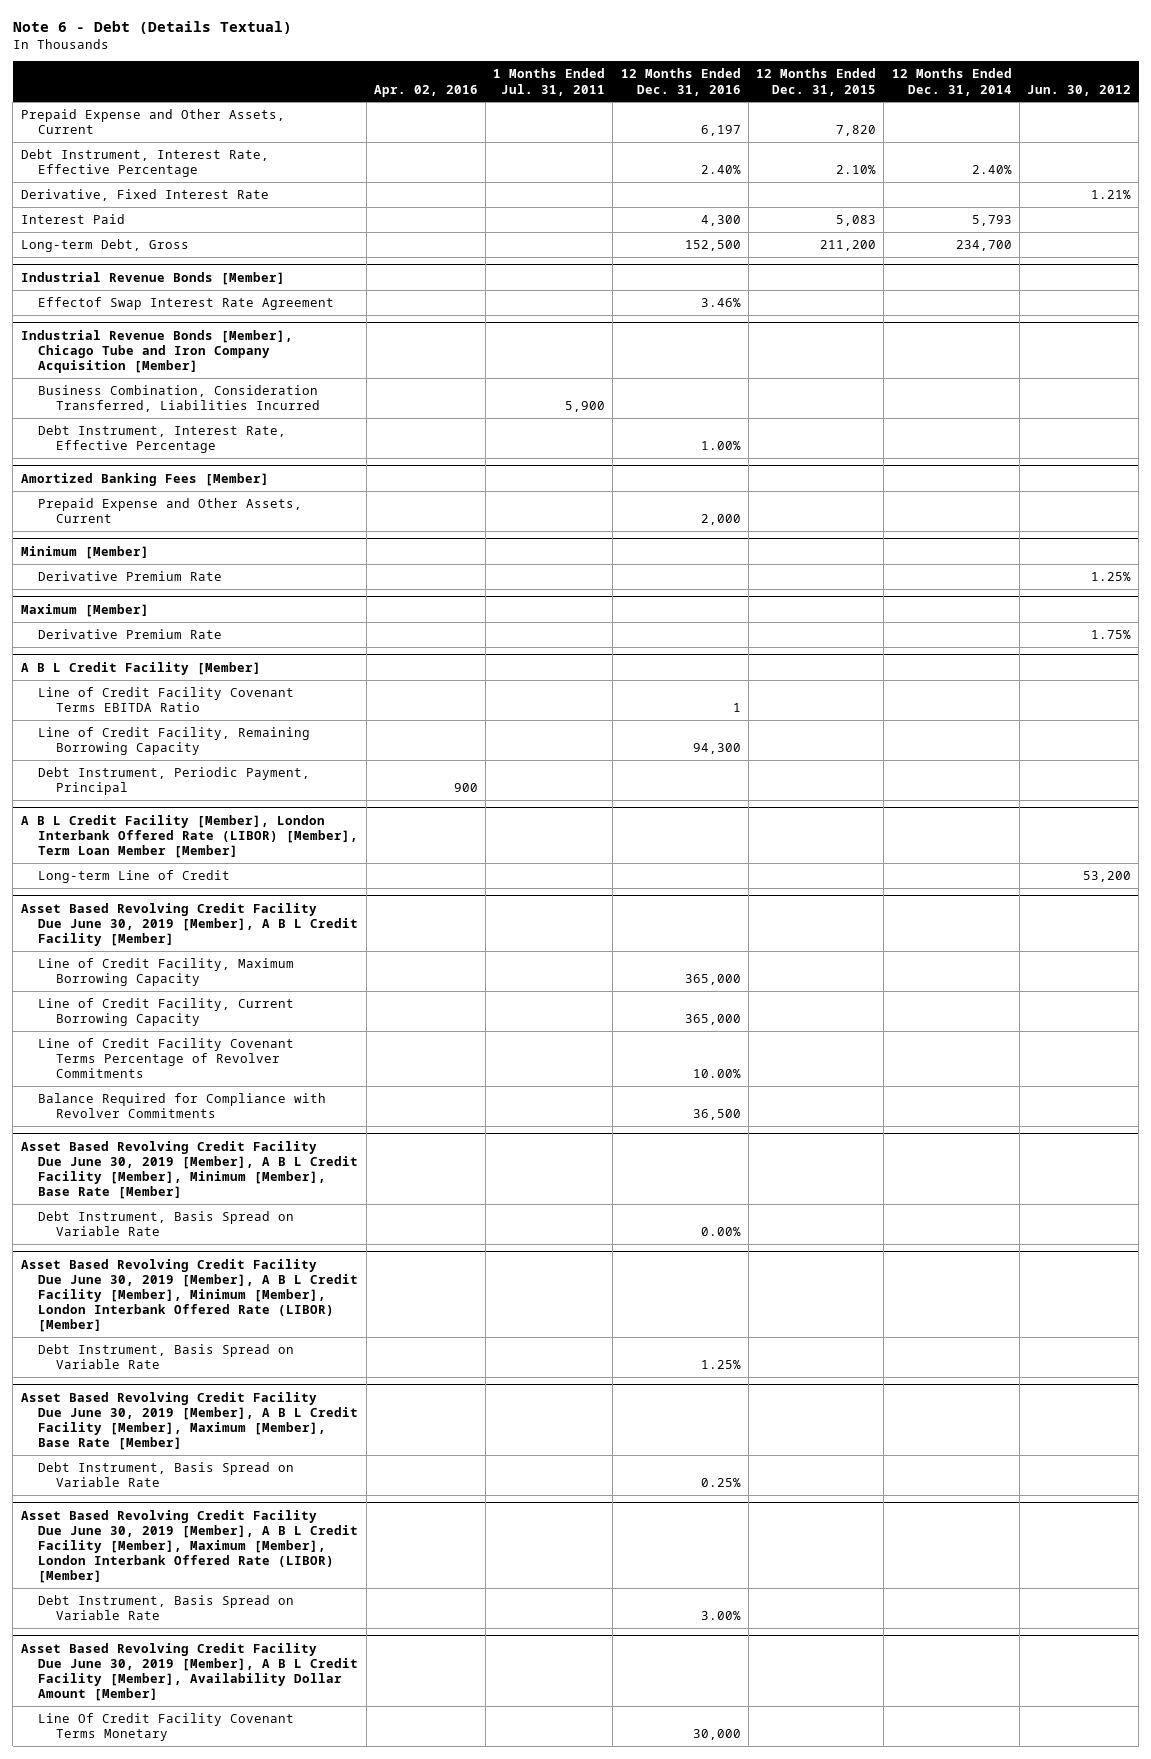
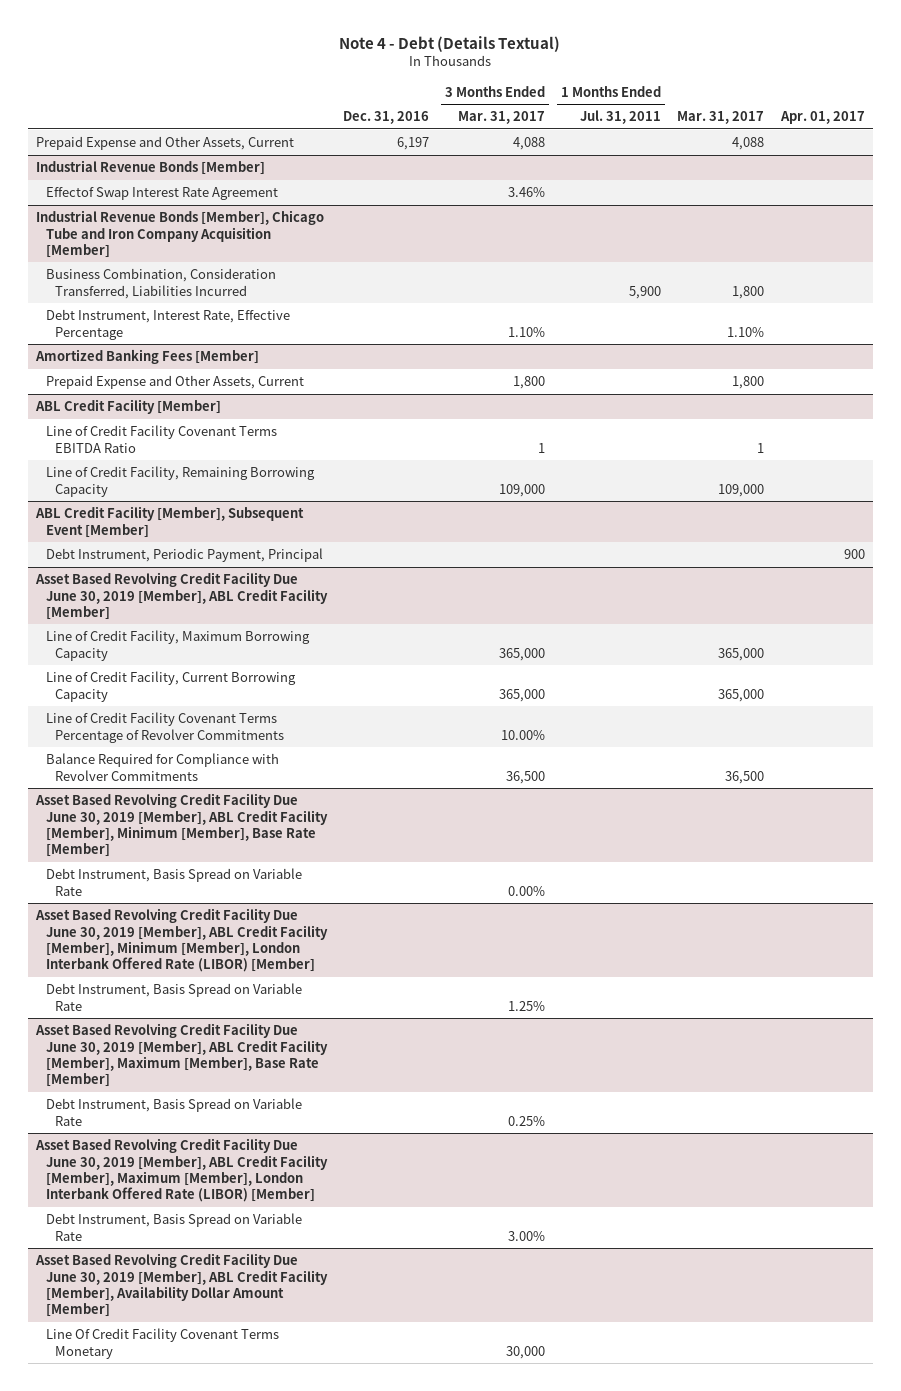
- Note 6 - Debt (Details Textual)
+ Note 4 - Debt (Details Textual)
- | Apr. 02, 2016 | 1 Months Ended Jul. 31, 2011 | 12 Months Ended Dec. 31, 2016 | 12 Months Ended Dec. 31, 2015 | 12 Months Ended Dec. 31, 2014 | Jun. 30, 2012
+ | Dec. 31, 2016 | 3 Months Ended Mar. 31, 2017 | 1 Months Ended Jul. 31, 2011 | Mar. 31, 2017 | Apr. 01, 2017
- Debt Instrument, Interest Rate, Effective Percentage | | | 2.40% | 2.10% | 2.40% |
- Derivative, Fixed Interest Rate | | | | | | 1.21%
- Interest Paid | | | 4,300 | 5,083 | 5,793 |
- Long-term Debt, Gross | | | 152,500 | 211,200 | 234,700 |
- Minimum [Member]
- Derivative Premium Rate | | | | | | 1.25%
- Maximum [Member]
- Derivative Premium Rate | | | | | | 1.75%
- A B L Credit Facility [Member]
+ ABL Credit Facility [Member]
- Debt Instrument, Periodic Payment, Principal | 900 | | | | |
- A B L Credit Facility [Member], London Interbank Offered Rate (LIBOR) [Member], Term Loan Member [Member]
- Long-term Line of Credit | | | | | | 53,200
- Asset Based Revolving Credit Facility Due June 30, 2019 [Member], A B L Credit Facility [Member]
+ ABL Credit Facility [Member], Subsequent Event [Member]
+ Debt Instrument, Periodic Payment, Principal | | | | | 900
+ Asset Based Revolving Credit Facility Due June 30, 2019 [Member], ABL Credit Facility [Member]
- Asset Based Revolving Credit Facility Due June 30, 2019 [Member], A B L Credit Facility [Member], Minimum [Member], Base Rate [Member]
+ Asset Based Revolving Credit Facility Due June 30, 2019 [Member], ABL Credit Facility [Member], Minimum [Member], Base Rate [Member]
- Asset Based Revolving Credit Facility Due June 30, 2019 [Member], A B L Credit Facility [Member], Minimum [Member], London Interbank Offered Rate (LIBOR) [Member]
+ Asset Based Revolving Credit Facility Due June 30, 2019 [Member], ABL Credit Facility [Member], Minimum [Member], London Interbank Offered Rate (LIBOR) [Member]
- Asset Based Revolving Credit Facility Due June 30, 2019 [Member], A B L Credit Facility [Member], Maximum [Member], Base Rate [Member]
+ Asset Based Revolving Credit Facility Due June 30, 2019 [Member], ABL Credit Facility [Member], Maximum [Member], Base Rate [Member]
- Asset Based Revolving Credit Facility Due June 30, 2019 [Member], A B L Credit Facility [Member], Maximum [Member], London Interbank Offered Rate (LIBOR) [Member]
+ Asset Based Revolving Credit Facility Due June 30, 2019 [Member], ABL Credit Facility [Member], Maximum [Member], London Interbank Offered Rate (LIBOR) [Member]
- Asset Based Revolving Credit Facility Due June 30, 2019 [Member], A B L Credit Facility [Member], Availability Dollar Amount [Member]
+ Asset Based Revolving Credit Facility Due June 30, 2019 [Member], ABL Credit Facility [Member], Availability Dollar Amount [Member]

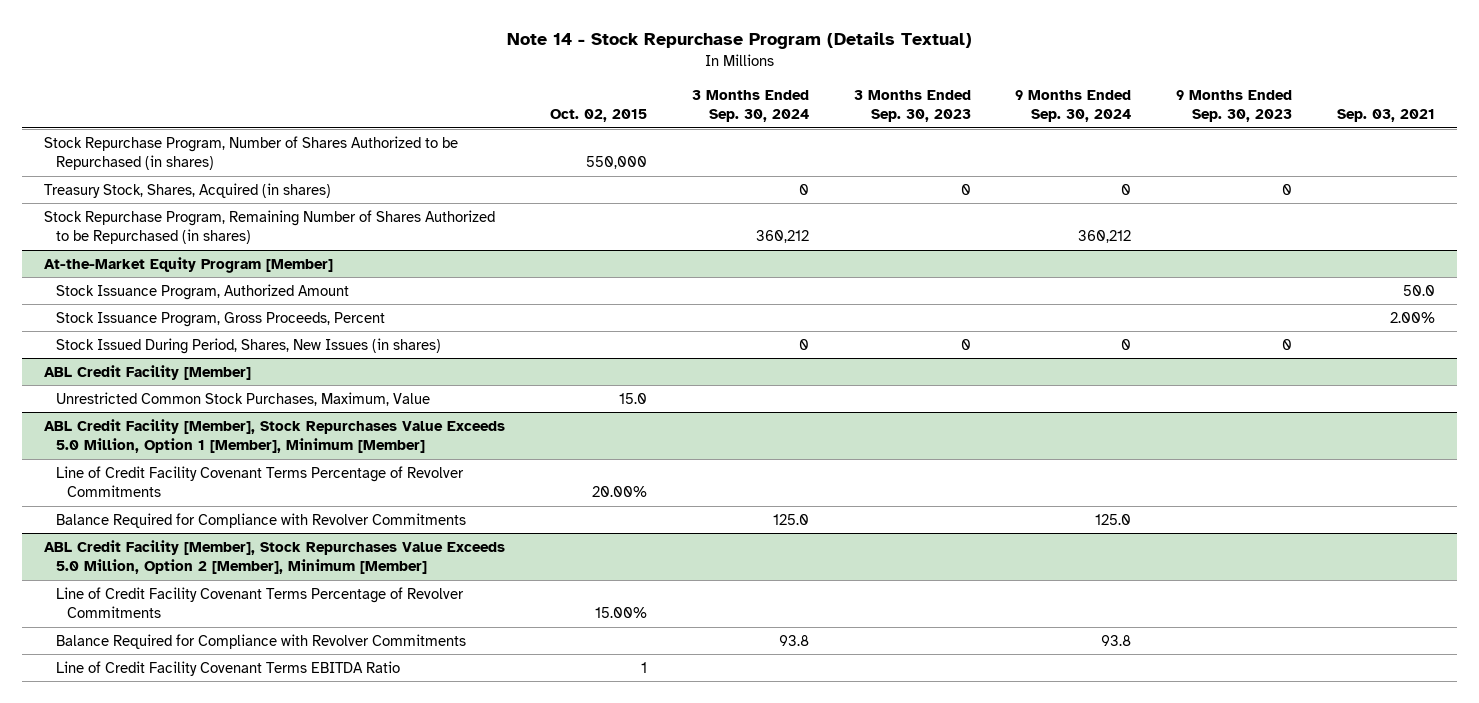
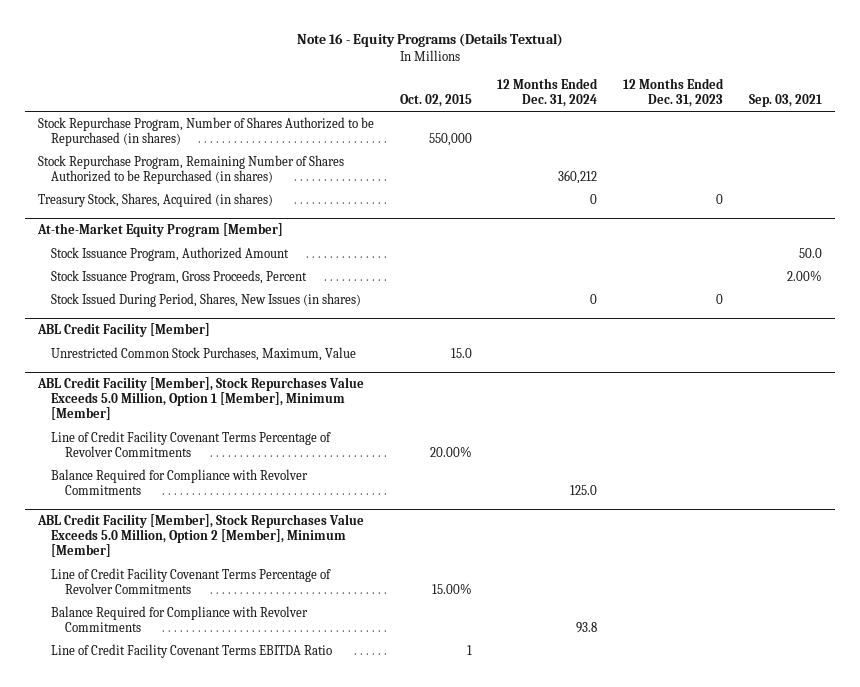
- Note 14 - Stock Repurchase Program (Details Textual)
+ Note 16 - Equity Programs (Details Textual)
- | Oct. 02, 2015 | 3 Months Ended Sep. 30, 2024 | 3 Months Ended Sep. 30, 2023 | 9 Months Ended Sep. 30, 2024 | 9 Months Ended Sep. 30, 2023 | Sep. 03, 2021
+ | Oct. 02, 2015 | 12 Months Ended Dec. 31, 2024 | 12 Months Ended Dec. 31, 2023 | Sep. 03, 2021
moved down: Treasury Stock, Shares, Acquired (in shares) | | 0 | 0 |

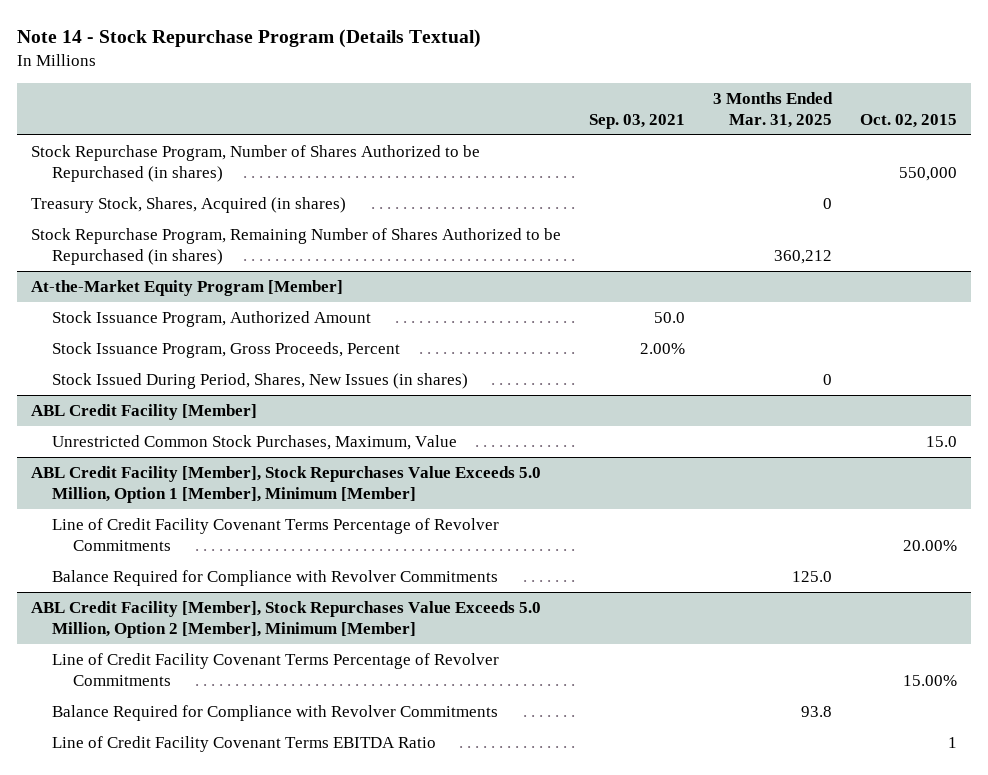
- Note 16 - Equity Programs (Details Textual)
+ Note 14 - Stock Repurchase Program (Details Textual)
- | Oct. 02, 2015 | 12 Months Ended Dec. 31, 2024 | 12 Months Ended Dec. 31, 2023 | Sep. 03, 2021
+ | Sep. 03, 2021 | 3 Months Ended Mar. 31, 2025 | Oct. 02, 2015
moved down: Stock Repurchase Program, Remaining Number of Shares Authorized to be Repurchased (in shares) | | 360,212 |

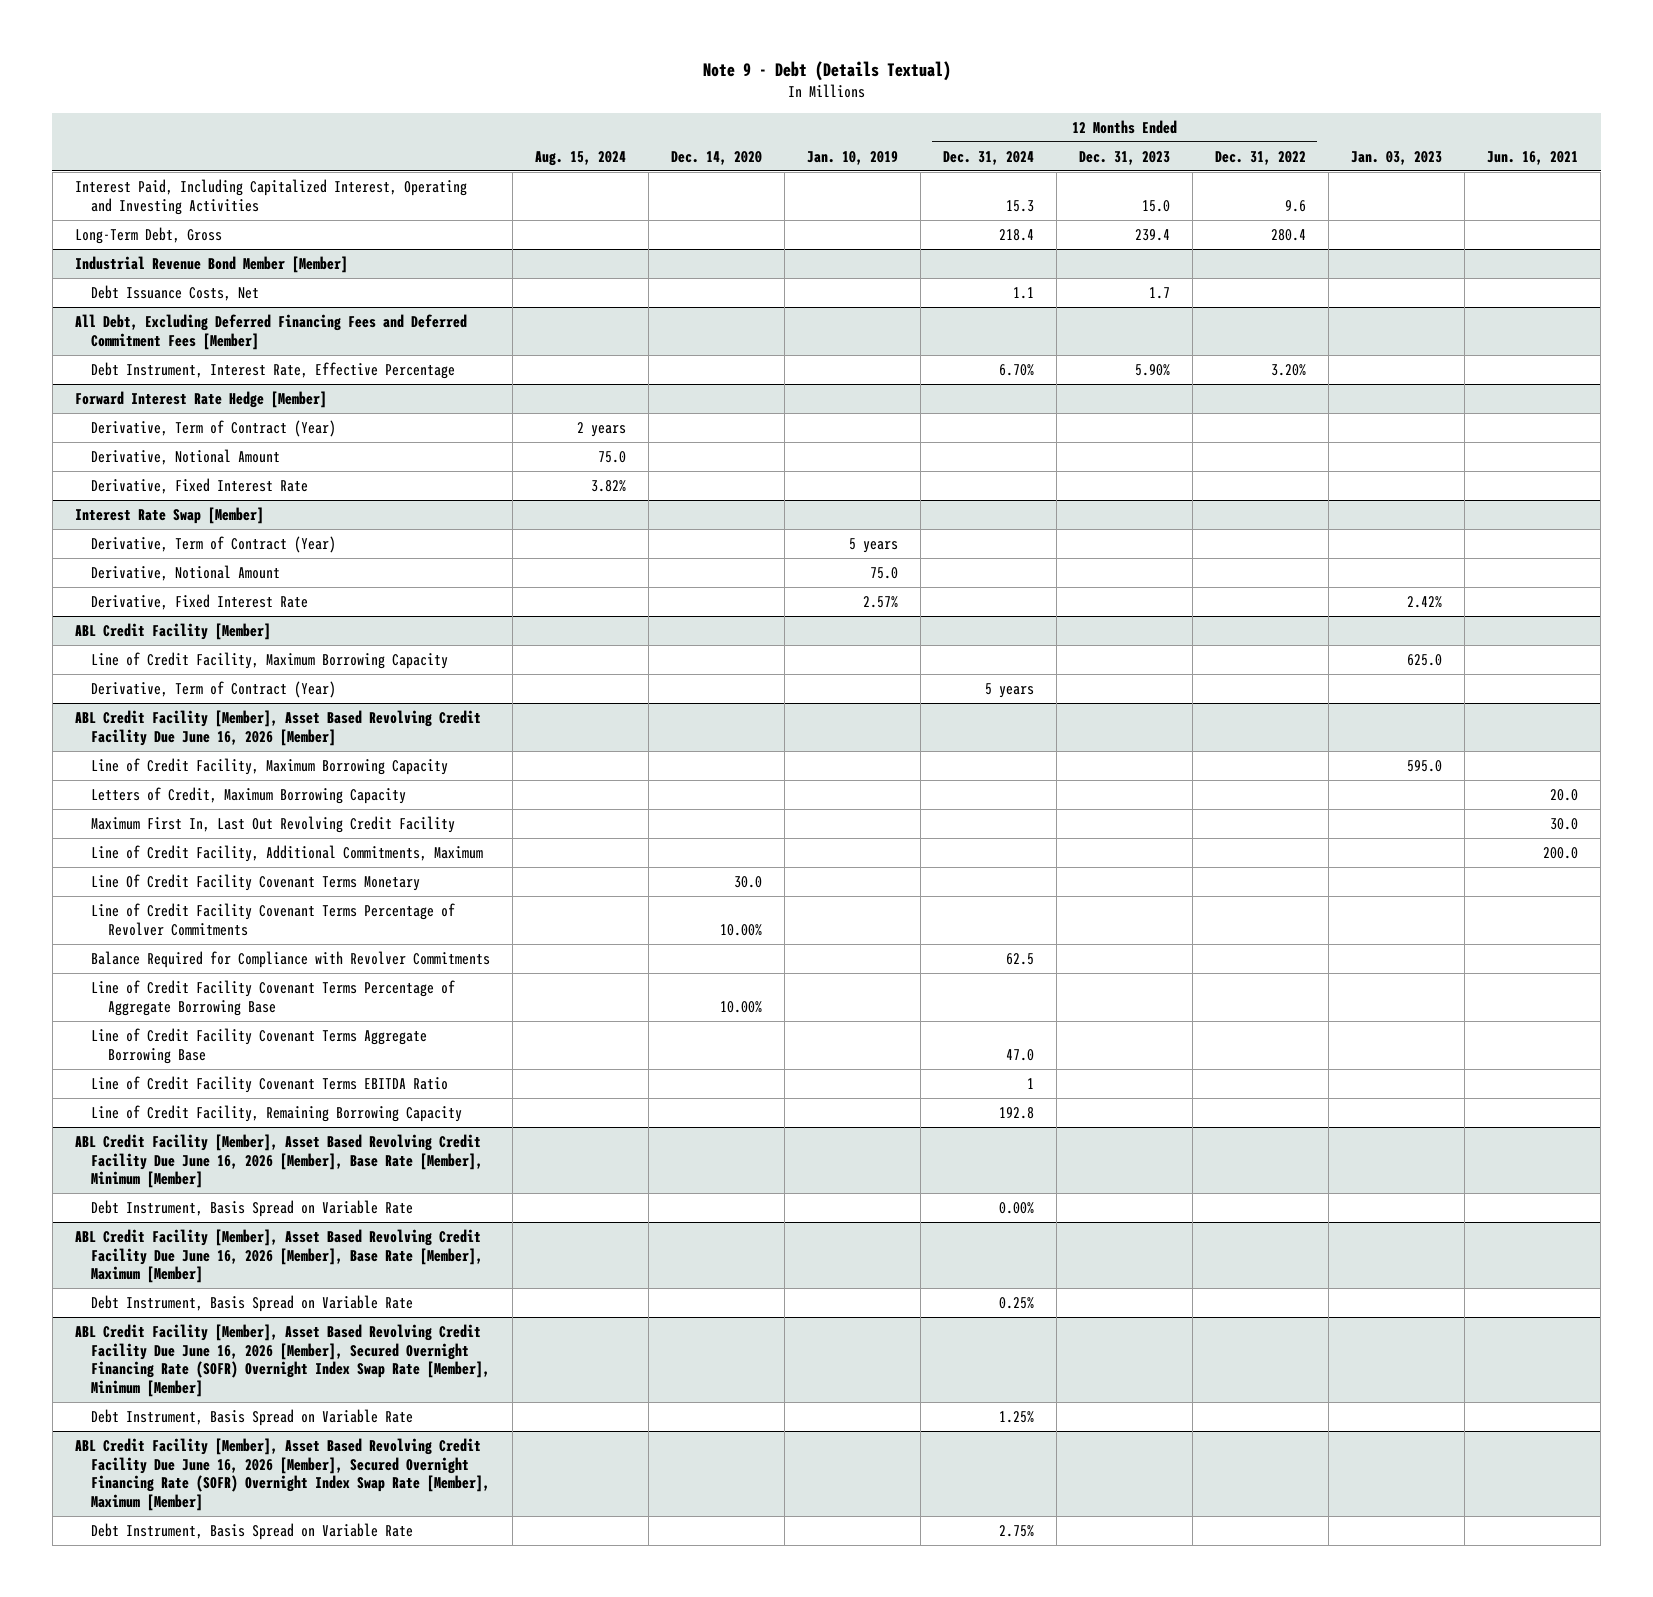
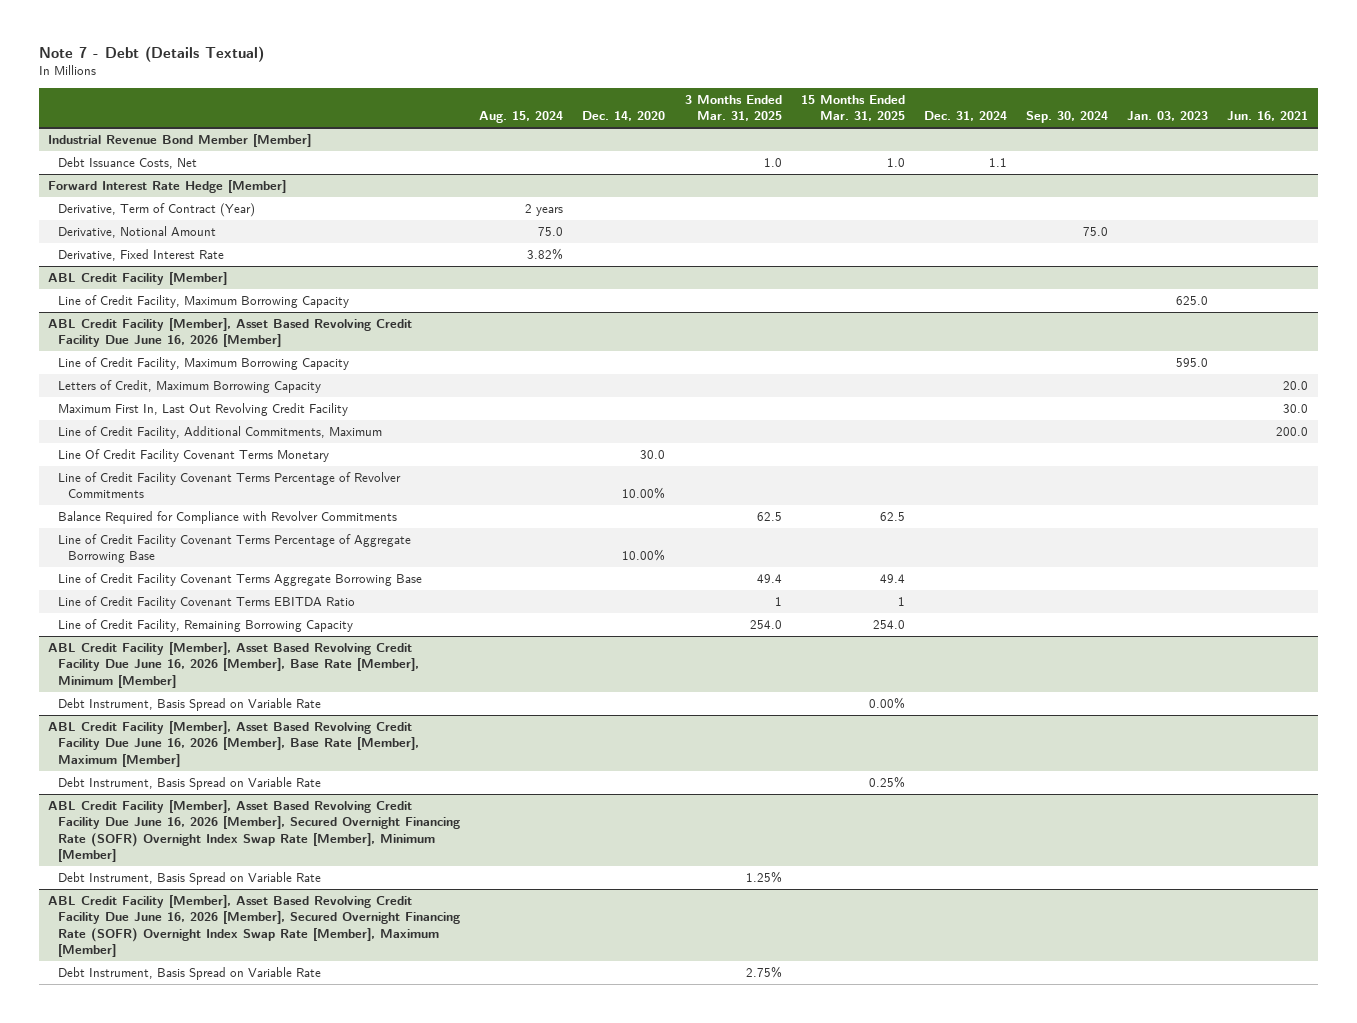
- Note 9 - Debt (Details Textual)
+ Note 7 - Debt (Details Textual)
- | Aug. 15, 2024 | Dec. 14, 2020 | Jan. 10, 2019 | 12 Months Ended Dec. 31, 2024 | 12 Months Ended Dec. 31, 2023 | 12 Months Ended Dec. 31, 2022 | Jan. 03, 2023 | Jun. 16, 2021
+ | Aug. 15, 2024 | Dec. 14, 2020 | 3 Months Ended Mar. 31, 2025 | 15 Months Ended Mar. 31, 2025 | Dec. 31, 2024 | Sep. 30, 2024 | Jan. 03, 2023 | Jun. 16, 2021
- Interest Paid, Including Capitalized Interest, Operating and Investing Activities | | | | 15.3 | 15.0 | 9.6 | |
- Long-Term Debt, Gross | | | | 218.4 | 239.4 | 280.4 | |
- All Debt, Excluding Deferred Financing Fees and Deferred Commitment Fees [Member]
- Debt Instrument, Interest Rate, Effective Percentage | | | | 6.70% | 5.90% | 3.20% | |
- Interest Rate Swap [Member]
- Derivative, Term of Contract (Year) | | | 5 years | | | | |
- Derivative, Notional Amount | | | 75.0 | | | | |
- Derivative, Fixed Interest Rate | | | 2.57% | | | | 2.42% |
@ ABL Credit Facility [Member]
- Derivative, Term of Contract (Year) | | | | 5 years | | | |

